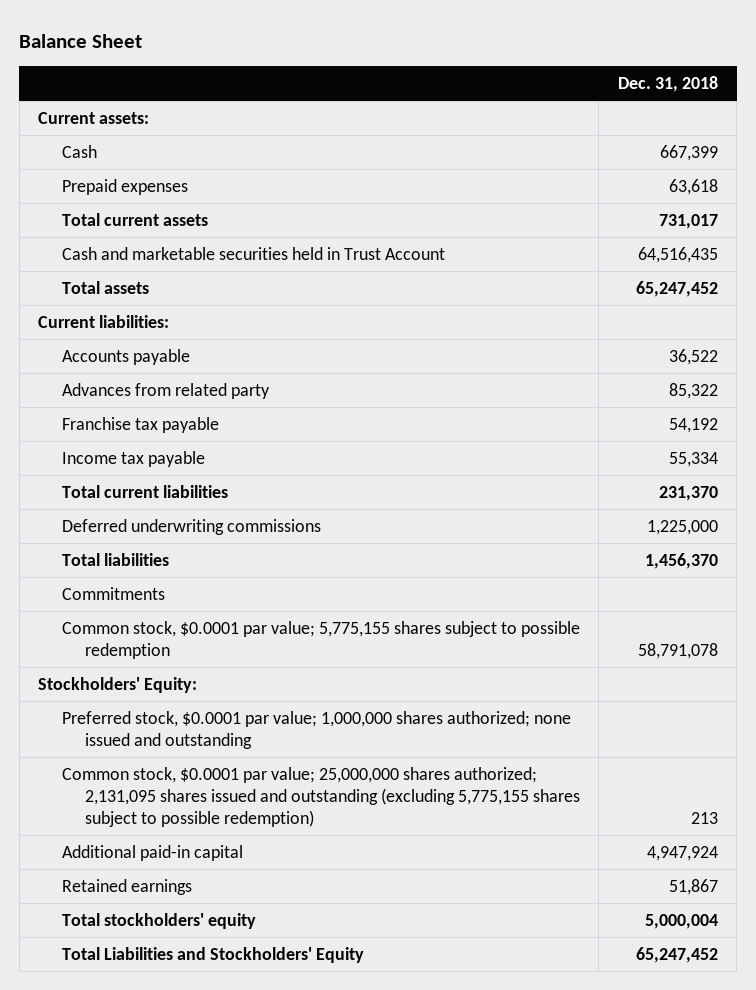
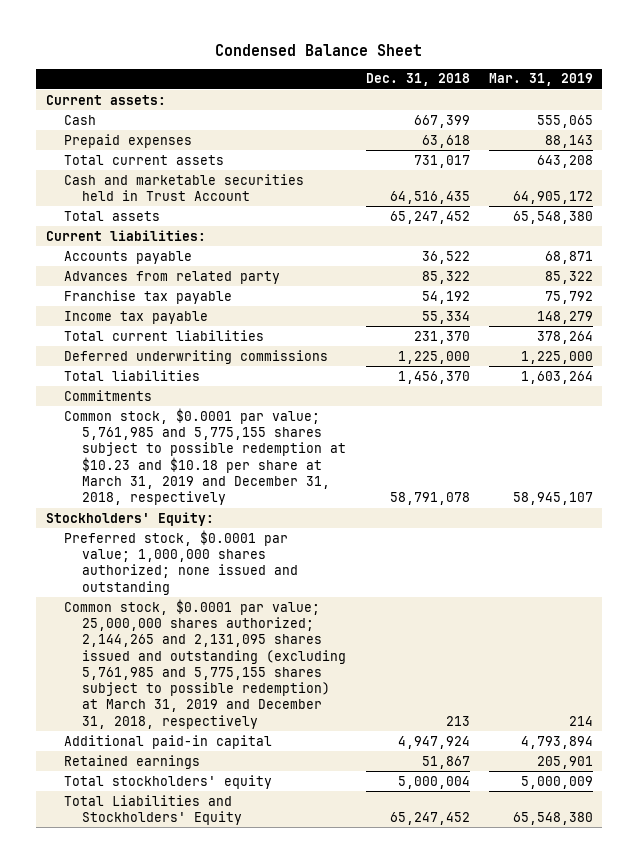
- Balance Sheet
+ Condensed Balance Sheet
- | Dec. 31, 2018
+ | Dec. 31, 2018 | Mar. 31, 2019
- Common stock, $0.0001 par value; 5,775,155 shares subject to possible redemption | 58,791,078
+ Common stock, $0.0001 par value; 5,761,985 and 5,775,155 shares subject to possible redemption at $10.23 and $10.18 per share at March 31, 2019 and December 31, 2018, respectively | 58,791,078 | 58,945,107
- Common stock, $0.0001 par value; 25,000,000 shares authorized; 2,131,095 shares issued and outstanding (excluding 5,775,155 shares subject to possible redemption) | 213
+ Common stock, $0.0001 par value; 25,000,000 shares authorized; 2,144,265 and 2,131,095 shares issued and outstanding (excluding 5,761,985 and 5,775,155 shares subject to possible redemption) at March 31, 2019 and December 31, 2018, respectively | 213 | 214

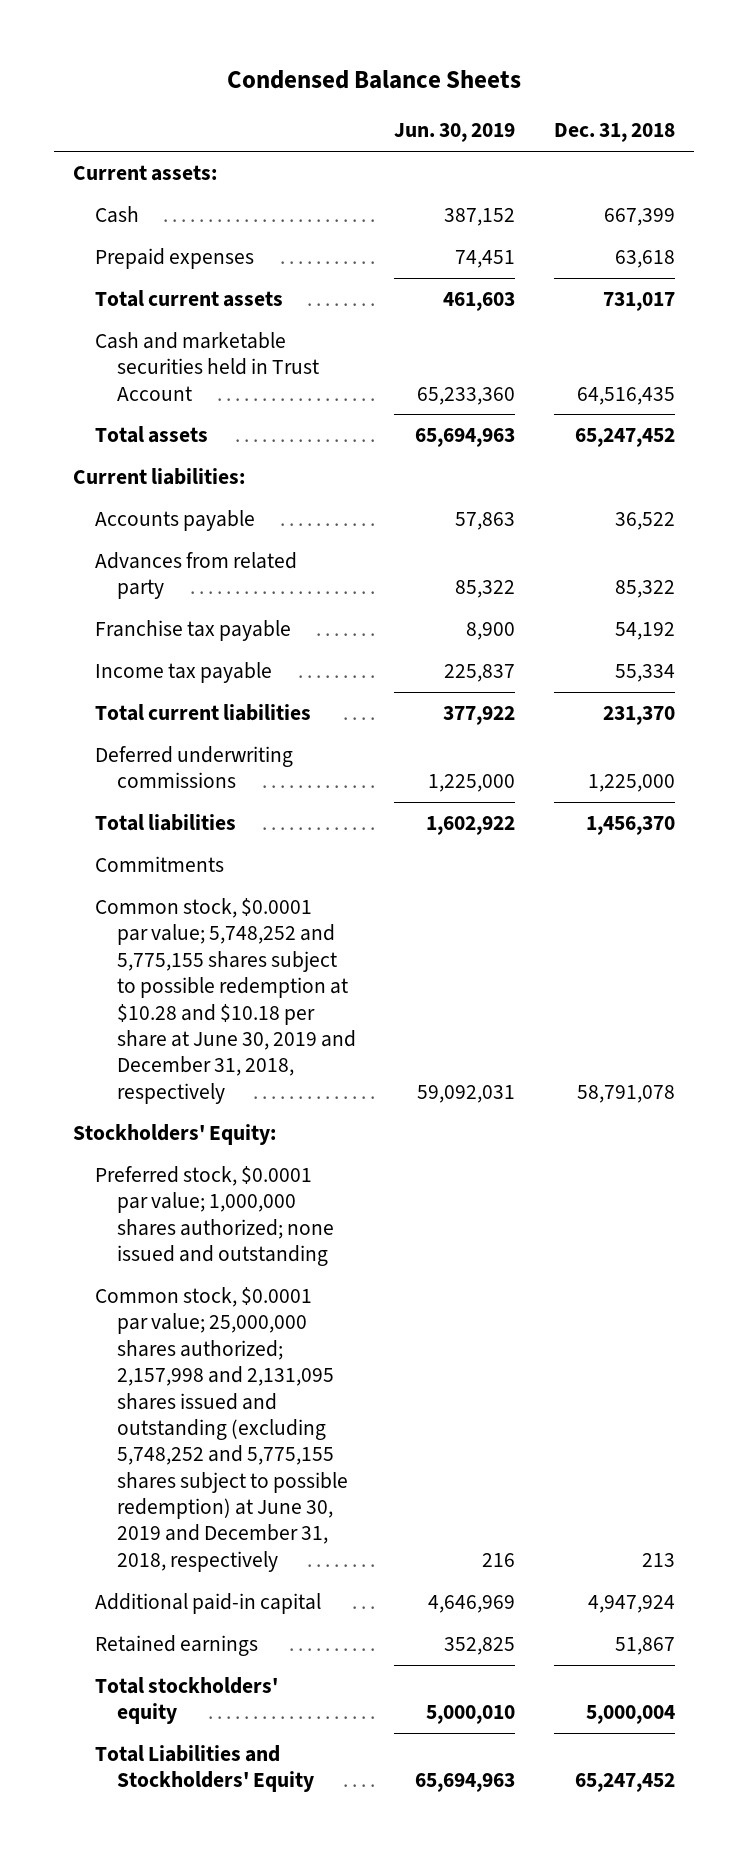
- Condensed Balance Sheet
+ Condensed Balance Sheets
- | Dec. 31, 2018 | Mar. 31, 2019
+ | Jun. 30, 2019 | Dec. 31, 2018
- Common stock, $0.0001 par value; 5,761,985 and 5,775,155 shares subject to possible redemption at $10.23 and $10.18 per share at March 31, 2019 and December 31, 2018, respectively | 58,791,078 | 58,945,107
+ Common stock, $0.0001 par value; 5,748,252 and 5,775,155 shares subject to possible redemption at $10.28 and $10.18 per share at June 30, 2019 and December 31, 2018, respectively | 59,092,031 | 58,791,078
- Common stock, $0.0001 par value; 25,000,000 shares authorized; 2,144,265 and 2,131,095 shares issued and outstanding (excluding 5,761,985 and 5,775,155 shares subject to possible redemption) at March 31, 2019 and December 31, 2018, respectively | 213 | 214
+ Common stock, $0.0001 par value; 25,000,000 shares authorized; 2,157,998 and 2,131,095 shares issued and outstanding (excluding 5,748,252 and 5,775,155 shares subject to possible redemption) at June 30, 2019 and December 31, 2018, respectively | 216 | 213

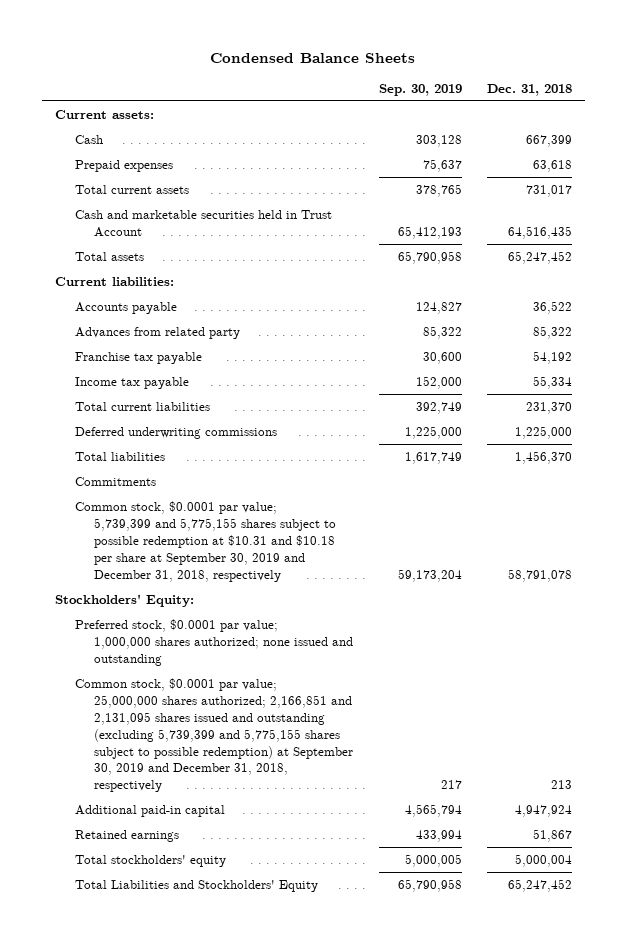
- | Jun. 30, 2019 | Dec. 31, 2018
+ | Sep. 30, 2019 | Dec. 31, 2018
- Common stock, $0.0001 par value; 5,748,252 and 5,775,155 shares subject to possible redemption at $10.28 and $10.18 per share at June 30, 2019 and December 31, 2018, respectively | 59,092,031 | 58,791,078
+ Common stock, $0.0001 par value; 5,739,399 and 5,775,155 shares subject to possible redemption at $10.31 and $10.18 per share at September 30, 2019 and December 31, 2018, respectively | 59,173,204 | 58,791,078
- Common stock, $0.0001 par value; 25,000,000 shares authorized; 2,157,998 and 2,131,095 shares issued and outstanding (excluding 5,748,252 and 5,775,155 shares subject to possible redemption) at June 30, 2019 and December 31, 2018, respectively | 216 | 213
+ Common stock, $0.0001 par value; 25,000,000 shares authorized; 2,166,851 and 2,131,095 shares issued and outstanding (excluding 5,739,399 and 5,775,155 shares subject to possible redemption) at September 30, 2019 and December 31, 2018, respectively | 217 | 213

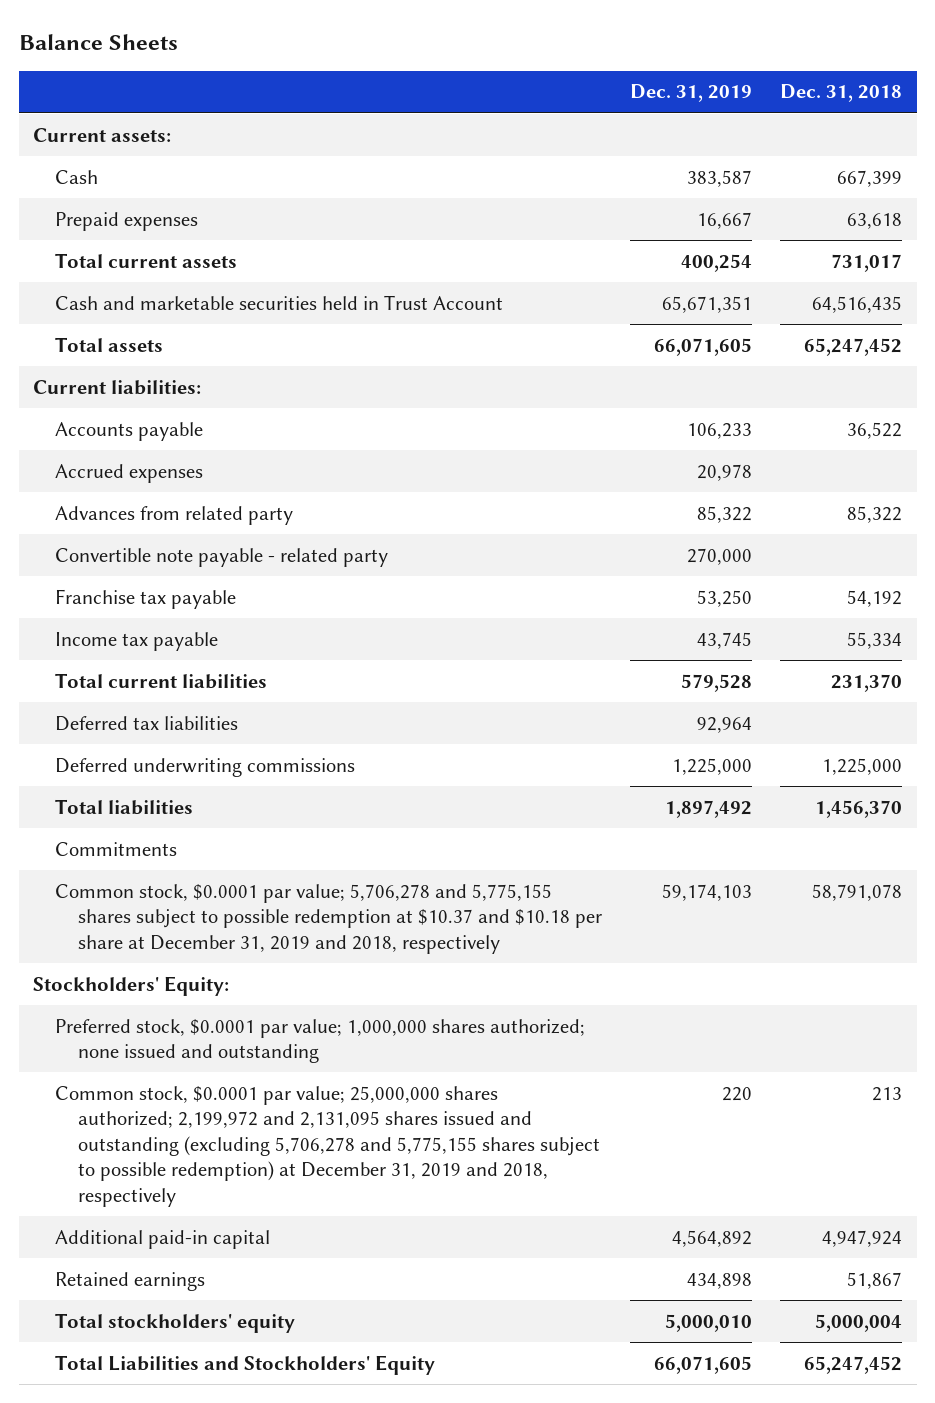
- Condensed Balance Sheets
+ Balance Sheets
- | Sep. 30, 2019 | Dec. 31, 2018
+ | Dec. 31, 2019 | Dec. 31, 2018
+ Accrued expenses | 20,978 |
+ Convertible note payable - related party | 270,000 |
+ Deferred tax liabilities | 92,964 |
- Common stock, $0.0001 par value; 5,739,399 and 5,775,155 shares subject to possible redemption at $10.31 and $10.18 per share at September 30, 2019 and December 31, 2018, respectively | 59,173,204 | 58,791,078
+ Common stock, $0.0001 par value; 5,706,278 and 5,775,155 shares subject to possible redemption at $10.37 and $10.18 per share at December 31, 2019 and 2018, respectively | 59,174,103 | 58,791,078
- Common stock, $0.0001 par value; 25,000,000 shares authorized; 2,166,851 and 2,131,095 shares issued and outstanding (excluding 5,739,399 and 5,775,155 shares subject to possible redemption) at September 30, 2019 and December 31, 2018, respectively | 217 | 213
+ Common stock, $0.0001 par value; 25,000,000 shares authorized; 2,199,972 and 2,131,095 shares issued and outstanding (excluding 5,706,278 and 5,775,155 shares subject to possible redemption) at December 31, 2019 and 2018, respectively | 220 | 213

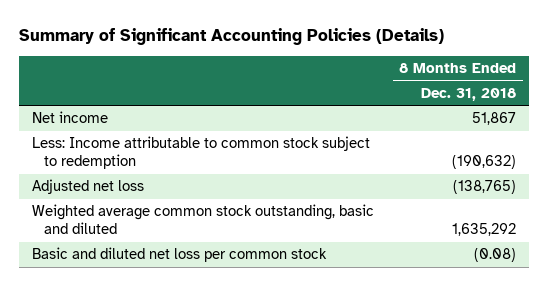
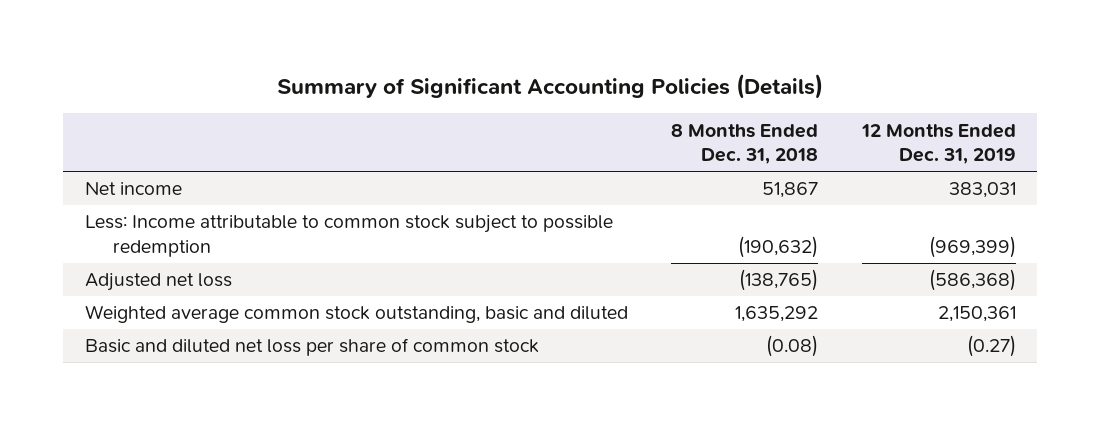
- | 8 Months Ended Dec. 31, 2018
+ | 8 Months Ended Dec. 31, 2018 | 12 Months Ended Dec. 31, 2019
- Less: Income attributable to common stock subject to redemption | (190,632)
+ Less: Income attributable to common stock subject to possible redemption | (190,632) | (969,399)
- Basic and diluted net loss per common stock | (0.08)
+ Basic and diluted net loss per share of common stock | (0.08) | (0.27)

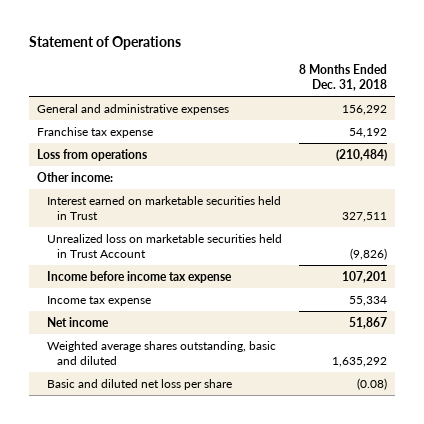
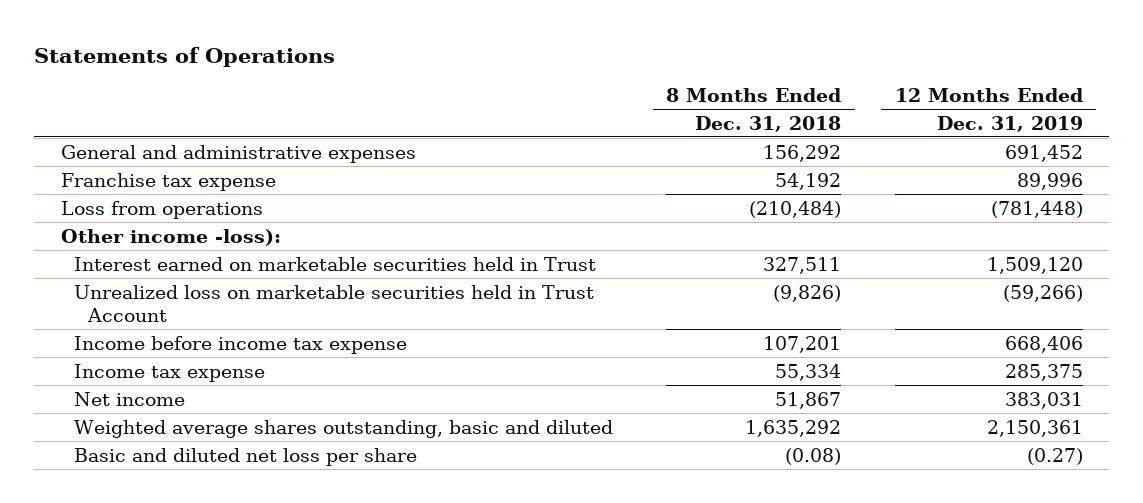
- Statement of Operations
+ Statements of Operations
- | 8 Months Ended Dec. 31, 2018
+ | 8 Months Ended Dec. 31, 2018 | 12 Months Ended Dec. 31, 2019
- Other income:
+ Other income -loss):

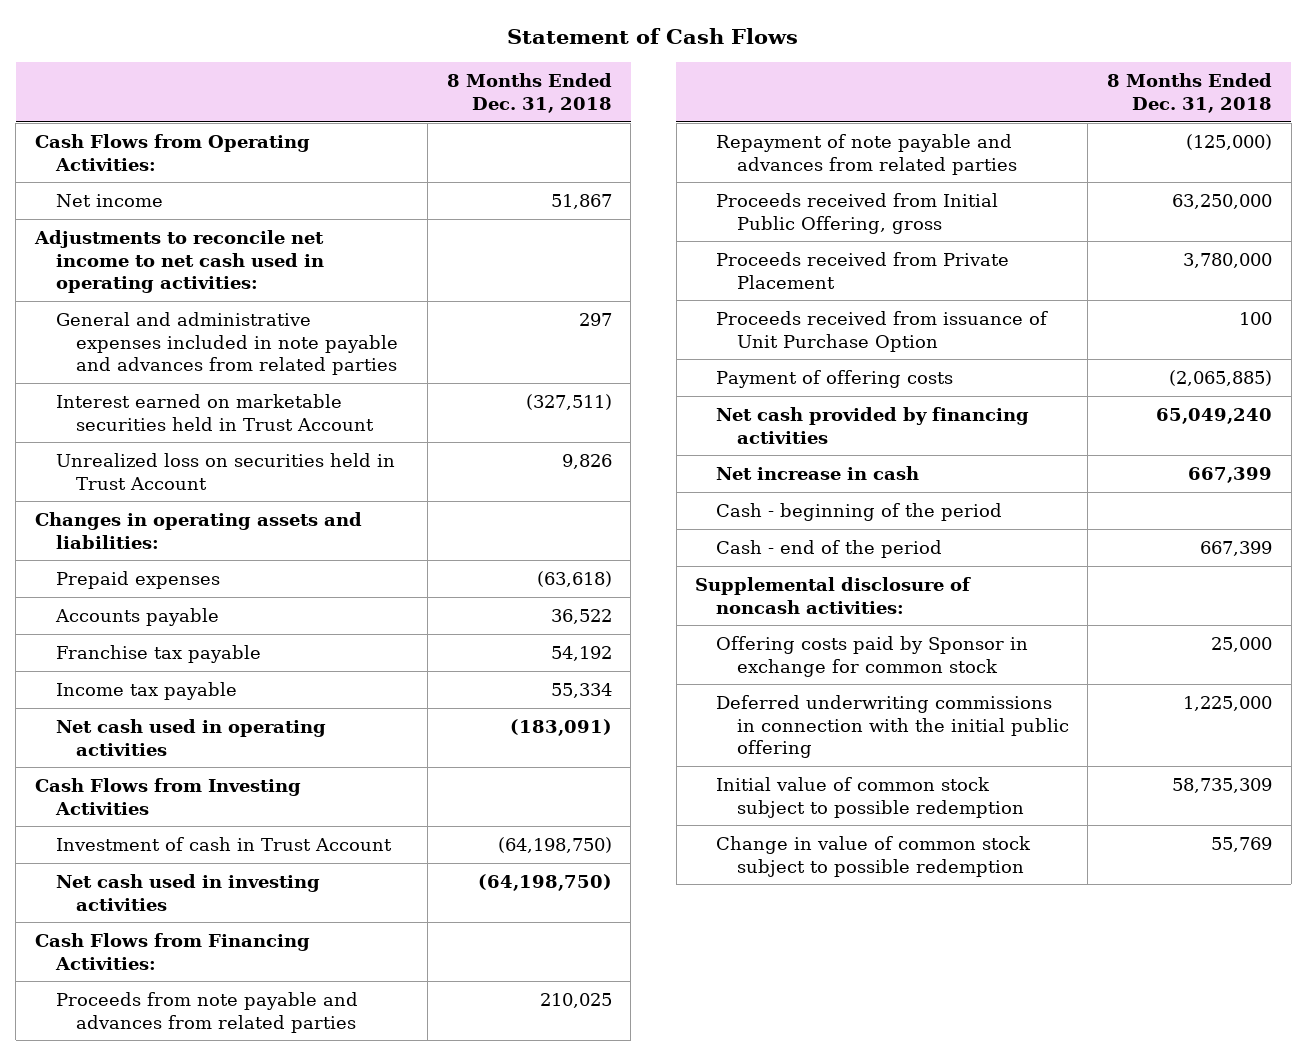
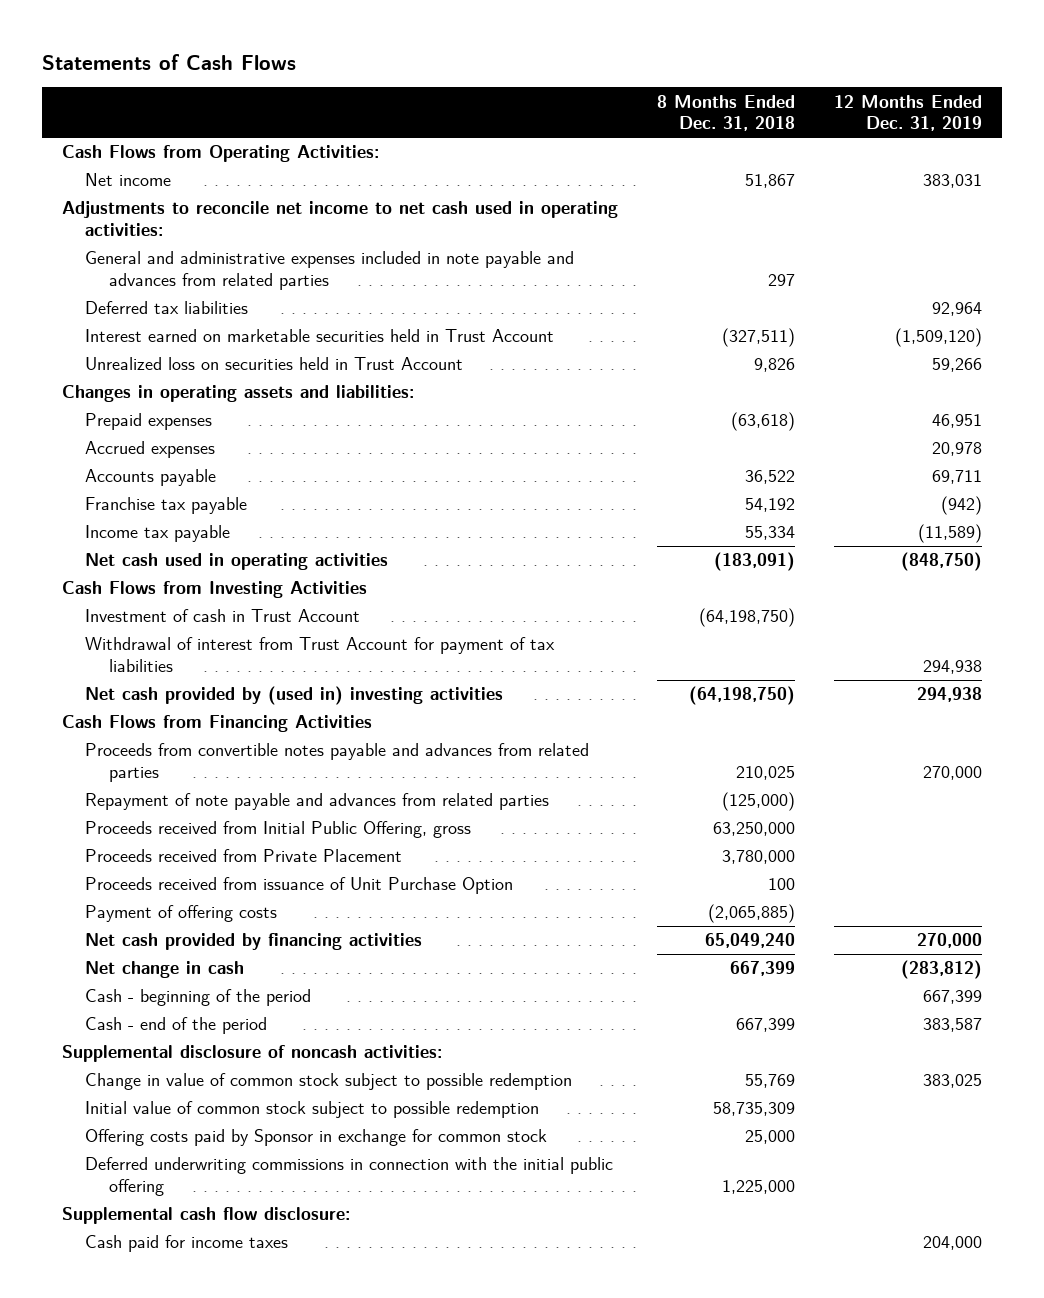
- Statement of Cash Flows
+ Statements of Cash Flows
- | 8 Months Ended Dec. 31, 2018
+ | 8 Months Ended Dec. 31, 2018 | 12 Months Ended Dec. 31, 2019
+ Deferred tax liabilities | | 92,964
+ Accrued expenses | | 20,978
- Net cash used in investing activities | (64,198,750)
- Cash Flows from Financing Activities:
- Proceeds from note payable and advances from related parties | 210,025
+ Withdrawal of interest from Trust Account for payment of tax liabilities | | 294,938
+ Net cash provided by (used in) investing activities | (64,198,750) | 294,938
+ Cash Flows from Financing Activities
+ Proceeds from convertible notes payable and advances from related parties | 210,025 | 270,000
- Net increase in cash | 667,399
+ Net change in cash | 667,399 | (283,812)
moved up: Change in value of common stock subject to possible redemption | 55,769 | 383,025
moved up: Initial value of common stock subject to possible redemption | 58,735,309 |
+ Supplemental cash flow disclosure:
+ Cash paid for income taxes | | 204,000

